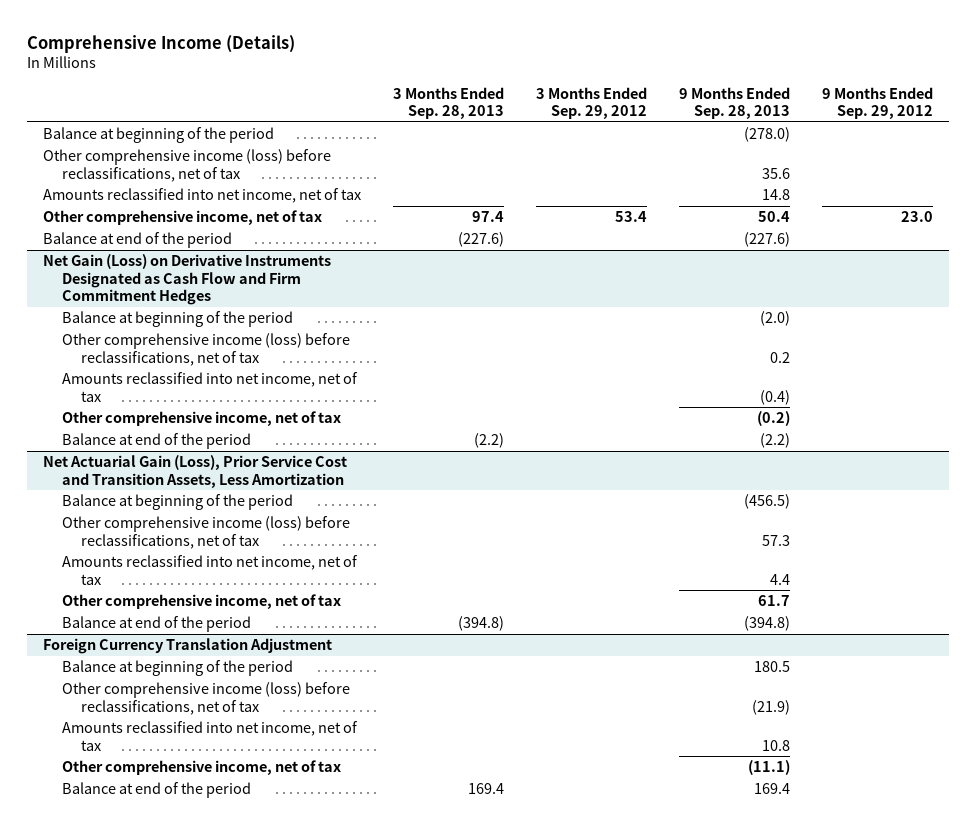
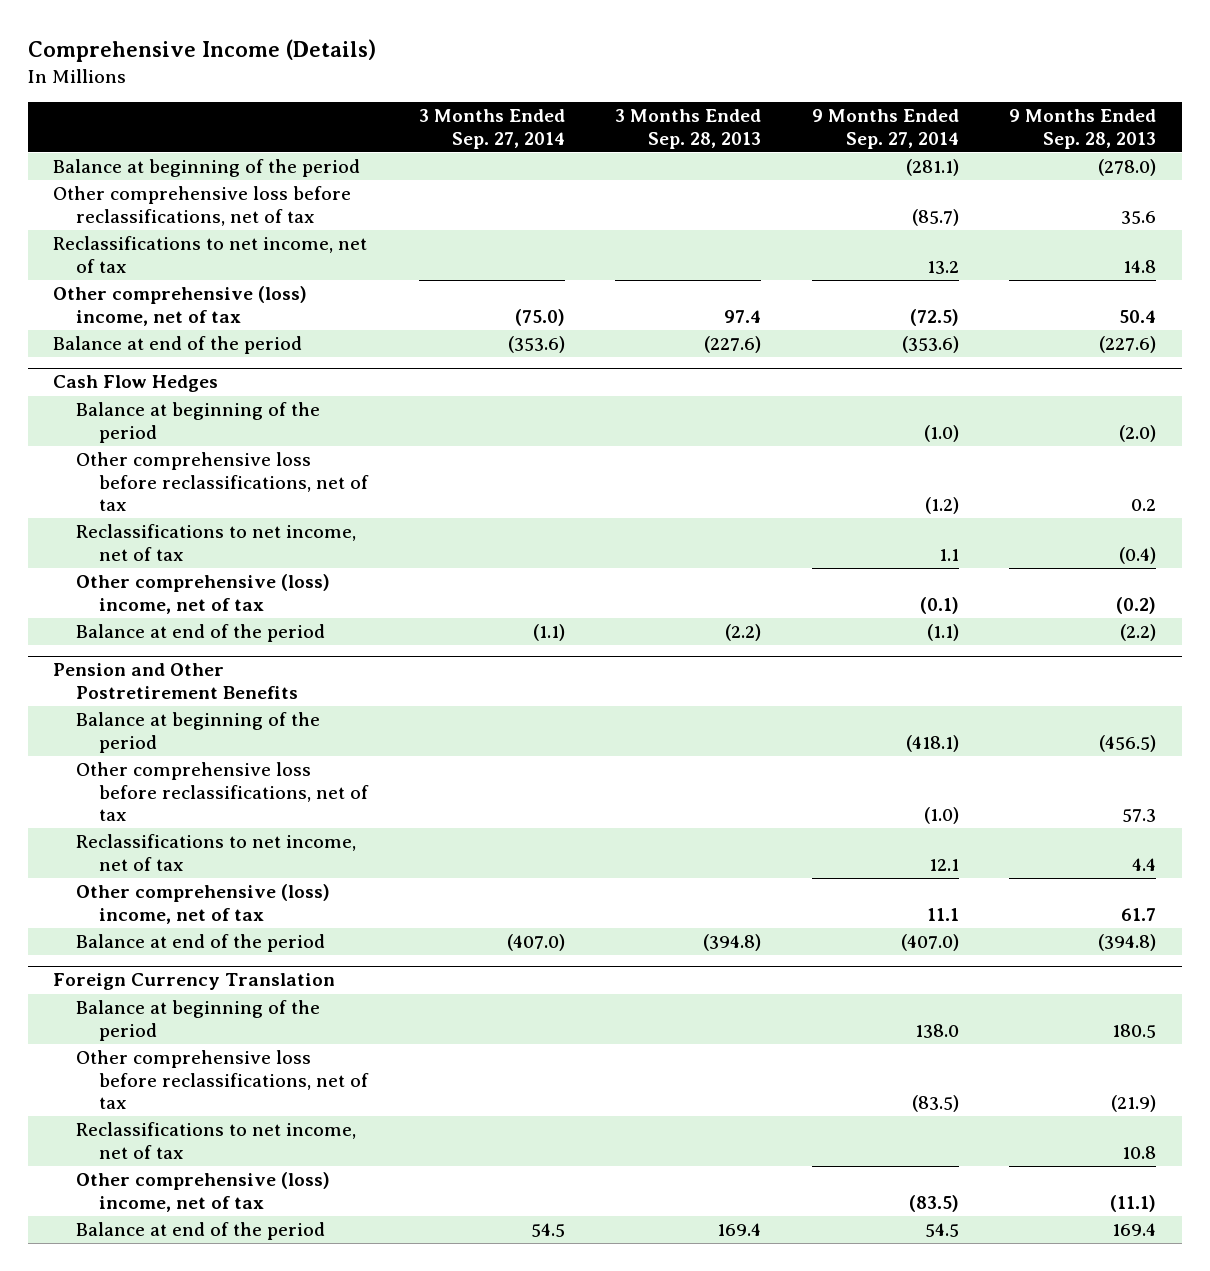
- | 3 Months Ended Sep. 28, 2013 | 3 Months Ended Sep. 29, 2012 | 9 Months Ended Sep. 28, 2013 | 9 Months Ended Sep. 29, 2012
+ | 3 Months Ended Sep. 27, 2014 | 3 Months Ended Sep. 28, 2013 | 9 Months Ended Sep. 27, 2014 | 9 Months Ended Sep. 28, 2013
- Other comprehensive income (loss) before reclassifications, net of tax | | | 35.6 |
- Amounts reclassified into net income, net of tax | | | 14.8 |
- Other comprehensive income, net of tax | 97.4 | 53.4 | 50.4 | 23.0
+ Other comprehensive loss before reclassifications, net of tax | | | (85.7) | 35.6
+ Reclassifications to net income, net of tax | | | 13.2 | 14.8
+ Other comprehensive (loss) income, net of tax | (75.0) | 97.4 | (72.5) | 50.4
- Net Gain (Loss) on Derivative Instruments Designated as Cash Flow and Firm Commitment Hedges
+ Cash Flow Hedges
- Other comprehensive income (loss) before reclassifications, net of tax | | | 0.2 |
- Amounts reclassified into net income, net of tax | | | (0.4) |
- Other comprehensive income, net of tax | | | (0.2) |
+ Other comprehensive loss before reclassifications, net of tax | | | (1.2) | 0.2
+ Reclassifications to net income, net of tax | | | 1.1 | (0.4)
+ Other comprehensive (loss) income, net of tax | | | (0.1) | (0.2)
- Net Actuarial Gain (Loss), Prior Service Cost and Transition Assets, Less Amortization
+ Pension and Other Postretirement Benefits
- Other comprehensive income (loss) before reclassifications, net of tax | | | 57.3 |
- Amounts reclassified into net income, net of tax | | | 4.4 |
- Other comprehensive income, net of tax | | | 61.7 |
+ Other comprehensive loss before reclassifications, net of tax | | | (1.0) | 57.3
+ Reclassifications to net income, net of tax | | | 12.1 | 4.4
+ Other comprehensive (loss) income, net of tax | | | 11.1 | 61.7
- Foreign Currency Translation Adjustment
+ Foreign Currency Translation
- Other comprehensive income (loss) before reclassifications, net of tax | | | (21.9) |
- Amounts reclassified into net income, net of tax | | | 10.8 |
- Other comprehensive income, net of tax | | | (11.1) |
+ Other comprehensive loss before reclassifications, net of tax | | | (83.5) | (21.9)
+ Reclassifications to net income, net of tax | | | | 10.8
+ Other comprehensive (loss) income, net of tax | | | (83.5) | (11.1)

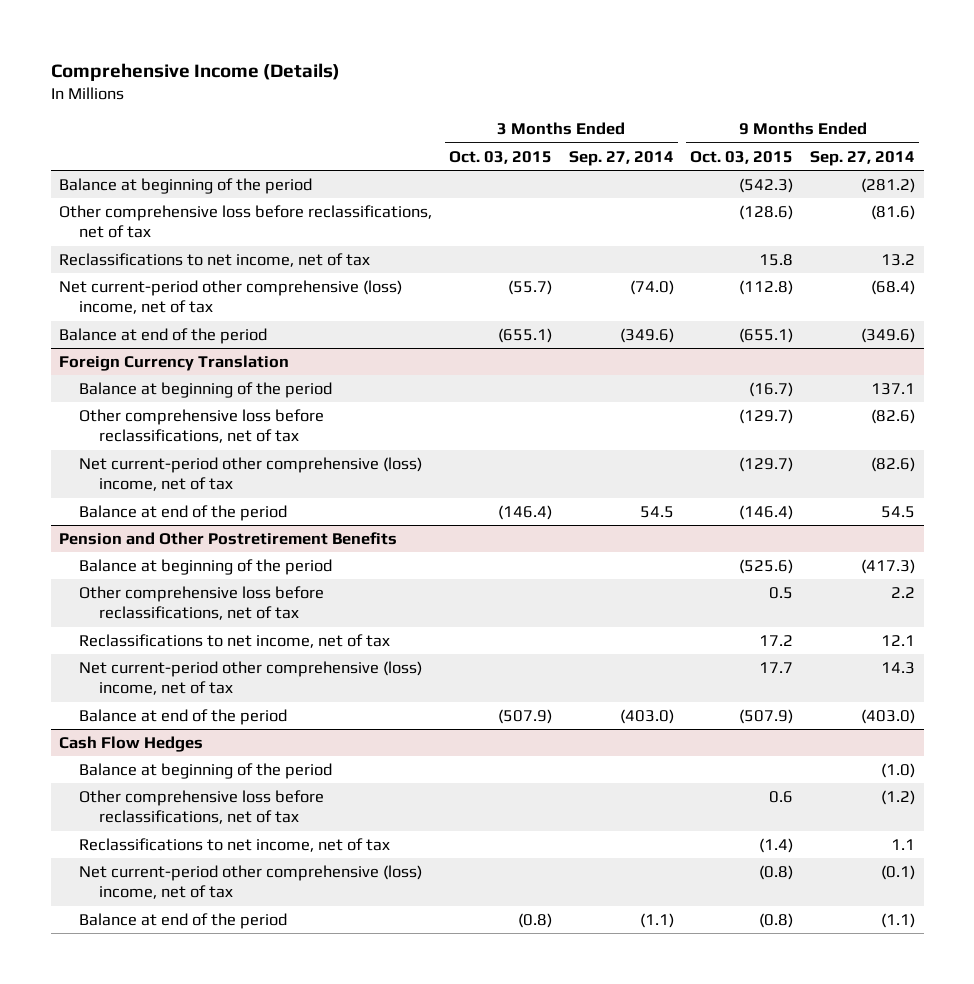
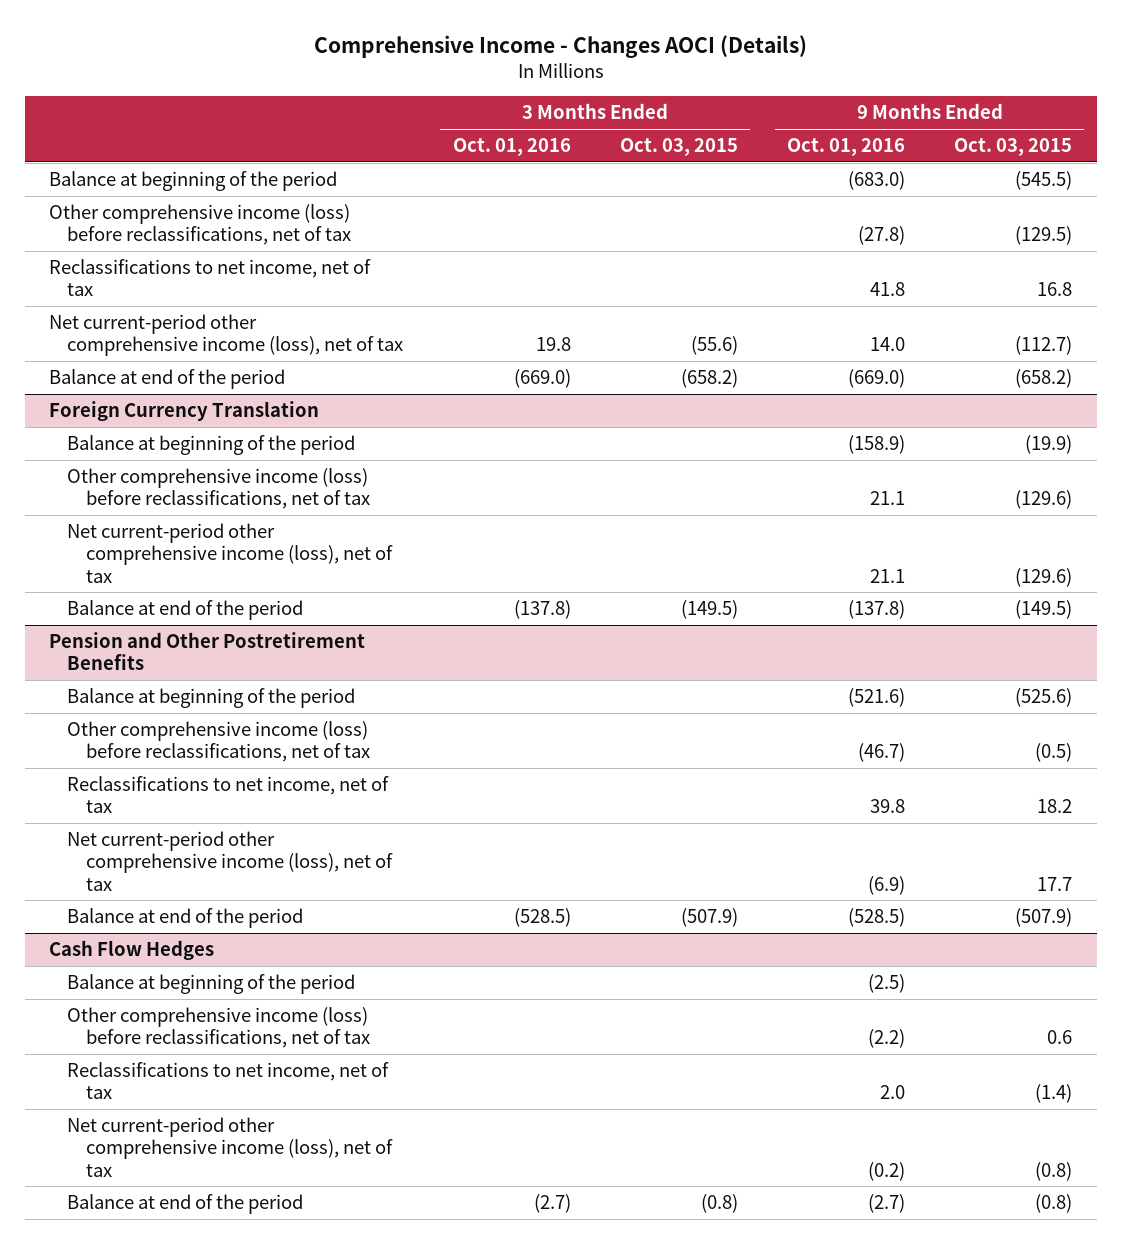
- Comprehensive Income (Details)
+ Comprehensive Income - Changes AOCI (Details)
- | 3 Months Ended Oct. 03, 2015 | 3 Months Ended Sep. 27, 2014 | 9 Months Ended Oct. 03, 2015 | 9 Months Ended Sep. 27, 2014
+ | 3 Months Ended Oct. 01, 2016 | 3 Months Ended Oct. 03, 2015 | 9 Months Ended Oct. 01, 2016 | 9 Months Ended Oct. 03, 2015
- Balance at beginning of the period | | | (542.3) | (281.2)
- Other comprehensive loss before reclassifications, net of tax | | | (128.6) | (81.6)
- Reclassifications to net income, net of tax | | | 15.8 | 13.2
- Net current-period other comprehensive (loss) income, net of tax | (55.7) | (74.0) | (112.8) | (68.4)
- Balance at end of the period | (655.1) | (349.6) | (655.1) | (349.6)
+ Balance at beginning of the period | | | (683.0) | (545.5)
+ Other comprehensive income (loss) before reclassifications, net of tax | | | (27.8) | (129.5)
+ Reclassifications to net income, net of tax | | | 41.8 | 16.8
+ Net current-period other comprehensive income (loss), net of tax | 19.8 | (55.6) | 14.0 | (112.7)
+ Balance at end of the period | (669.0) | (658.2) | (669.0) | (658.2)
@ Foreign Currency Translation
- Balance at beginning of the period | | | (16.7) | 137.1
- Other comprehensive loss before reclassifications, net of tax | | | (129.7) | (82.6)
- Net current-period other comprehensive (loss) income, net of tax | | | (129.7) | (82.6)
- Balance at end of the period | (146.4) | 54.5 | (146.4) | 54.5
+ Balance at beginning of the period | | | (158.9) | (19.9)
+ Other comprehensive income (loss) before reclassifications, net of tax | | | 21.1 | (129.6)
+ Net current-period other comprehensive income (loss), net of tax | | | 21.1 | (129.6)
+ Balance at end of the period | (137.8) | (149.5) | (137.8) | (149.5)
@ Pension and Other Postretirement Benefits
- Other comprehensive loss before reclassifications, net of tax | | | 0.5 | 2.2
- Reclassifications to net income, net of tax | | | 17.2 | 12.1
- Net current-period other comprehensive (loss) income, net of tax | | | 17.7 | 14.3
+ Other comprehensive income (loss) before reclassifications, net of tax | | | (46.7) | (0.5)
+ Reclassifications to net income, net of tax | | | 39.8 | 18.2
+ Net current-period other comprehensive income (loss), net of tax | | | (6.9) | 17.7
@ Cash Flow Hedges
- Other comprehensive loss before reclassifications, net of tax | | | 0.6 | (1.2)
+ Other comprehensive income (loss) before reclassifications, net of tax | | | (2.2) | 0.6
- Net current-period other comprehensive (loss) income, net of tax | | | (0.8) | (0.1)
+ Net current-period other comprehensive income (loss), net of tax | | | (0.2) | (0.8)

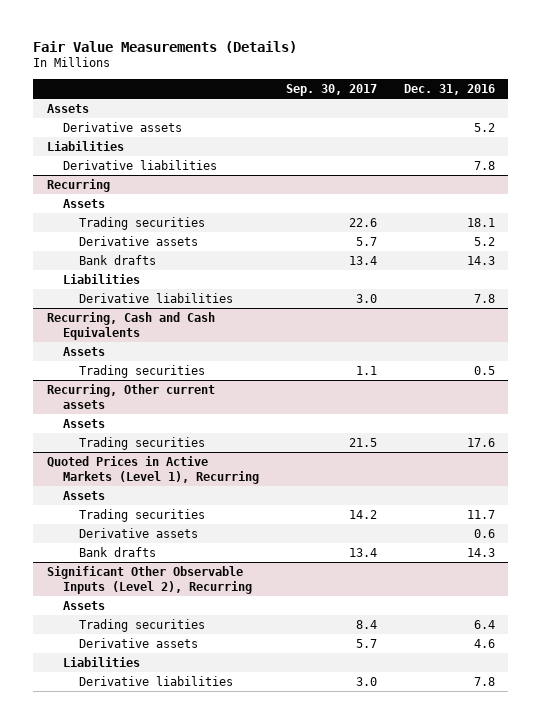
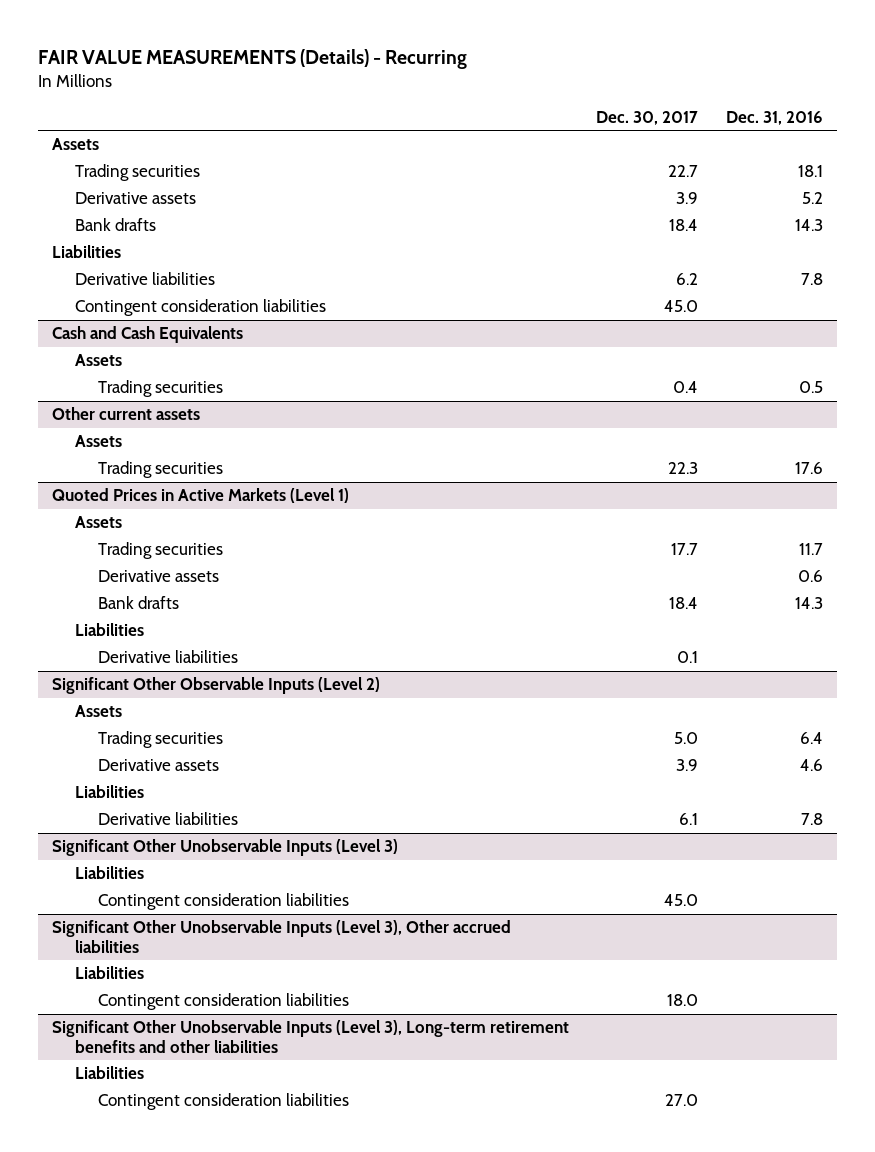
- Fair Value Measurements (Details)
+ FAIR VALUE MEASUREMENTS (Details) - Recurring
- | Sep. 30, 2017 | Dec. 31, 2016
+ | Dec. 30, 2017 | Dec. 31, 2016
- Derivative assets | | 5.2
- Liabilities
- Derivative liabilities | | 7.8
- Recurring
- Assets
- Recurring, Cash and Cash Equivalents
+ Contingent consideration liabilities | 45.0 |
+ Cash and Cash Equivalents
- Recurring, Other current assets
+ Other current assets
- Quoted Prices in Active Markets (Level 1), Recurring
+ Quoted Prices in Active Markets (Level 1)
- Significant Other Observable Inputs (Level 2), Recurring
+ Liabilities
+ Derivative liabilities | 0.1 |
+ Significant Other Observable Inputs (Level 2)
+ Significant Other Unobservable Inputs (Level 3)
+ Liabilities
+ Contingent consideration liabilities | 45.0 |
+ Significant Other Unobservable Inputs (Level 3), Other accrued liabilities
+ Liabilities
+ Contingent consideration liabilities | 18.0 |
+ Significant Other Unobservable Inputs (Level 3), Long-term retirement benefits and other liabilities
+ Liabilities
+ Contingent consideration liabilities | 27.0 |

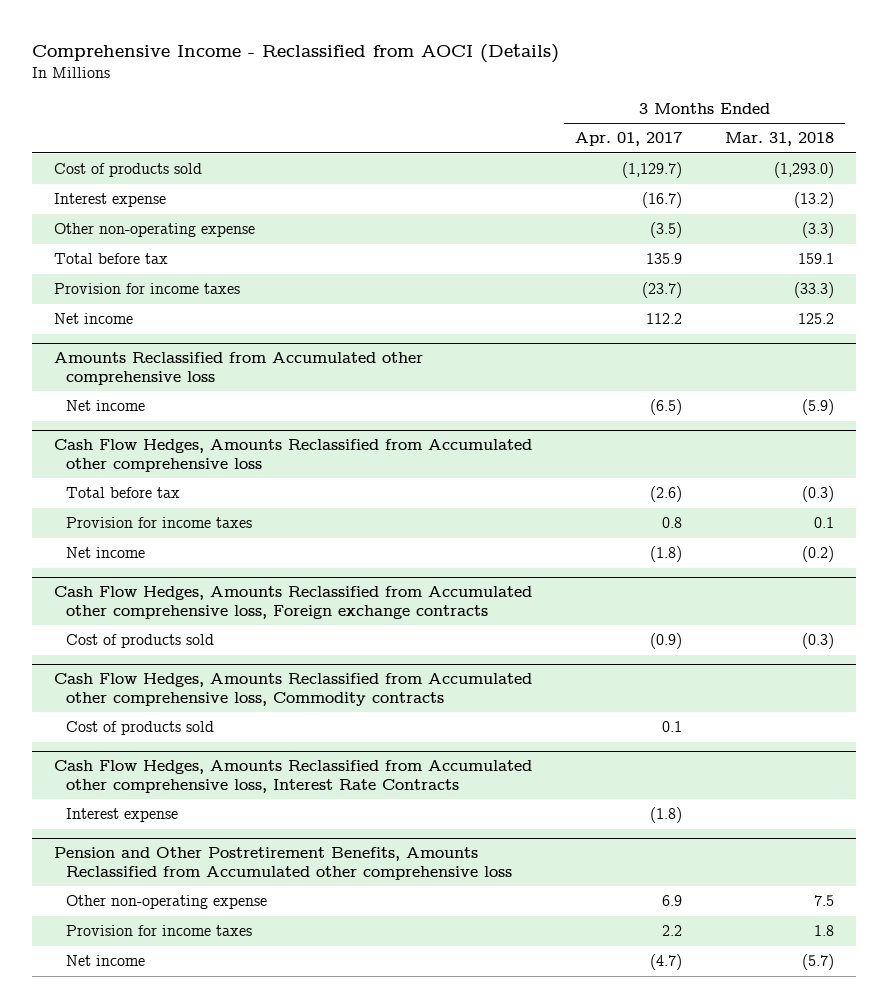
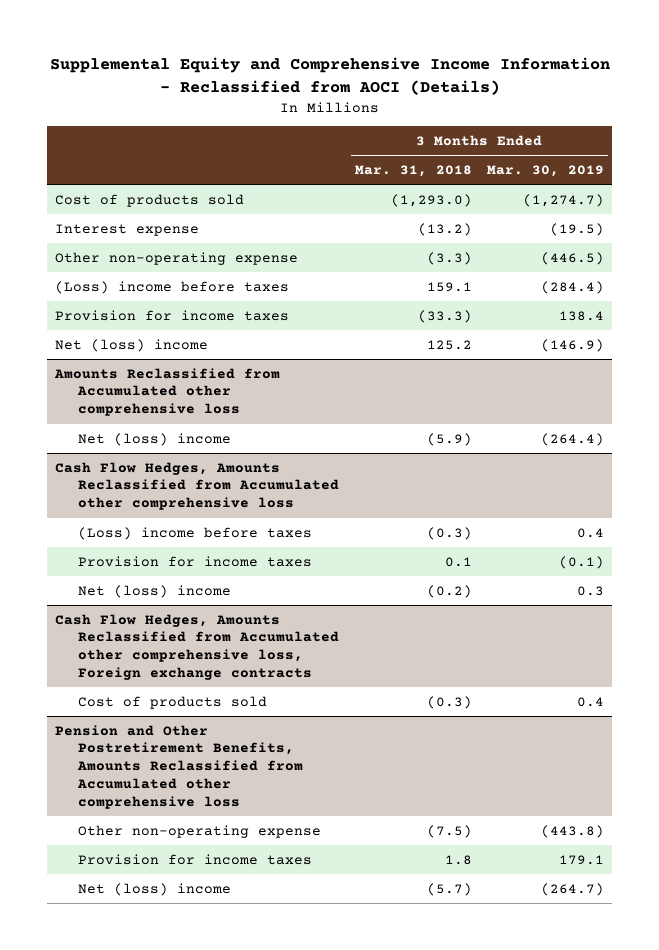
- Comprehensive Income - Reclassified from AOCI (Details)
+ Supplemental Equity and Comprehensive Income Information - Reclassified from AOCI (Details)
- | 3 Months Ended Apr. 01, 2017 | 3 Months Ended Mar. 31, 2018
+ | 3 Months Ended Mar. 31, 2018 | 3 Months Ended Mar. 30, 2019
- Total before tax | 135.9 | 159.1
+ (Loss) income before taxes | 159.1 | (284.4)
- Net income | 112.2 | 125.2
+ Net (loss) income | 125.2 | (146.9)
@ Amounts Reclassified from Accumulated other comprehensive loss
- Net income | (6.5) | (5.9)
+ Net (loss) income | (5.9) | (264.4)
@ Cash Flow Hedges, Amounts Reclassified from Accumulated other comprehensive loss
- Total before tax | (2.6) | (0.3)
+ (Loss) income before taxes | (0.3) | 0.4
- Net income | (1.8) | (0.2)
+ Net (loss) income | (0.2) | 0.3
- Cash Flow Hedges, Amounts Reclassified from Accumulated other comprehensive loss, Commodity contracts
- Cost of products sold | 0.1 |
- Cash Flow Hedges, Amounts Reclassified from Accumulated other comprehensive loss, Interest Rate Contracts
- Interest expense | (1.8) |
@ Pension and Other Postretirement Benefits, Amounts Reclassified from Accumulated other comprehensive loss
- Other non-operating expense | 6.9 | 7.5
+ Other non-operating expense | (7.5) | (443.8)
- Net income | (4.7) | (5.7)
+ Net (loss) income | (5.7) | (264.7)

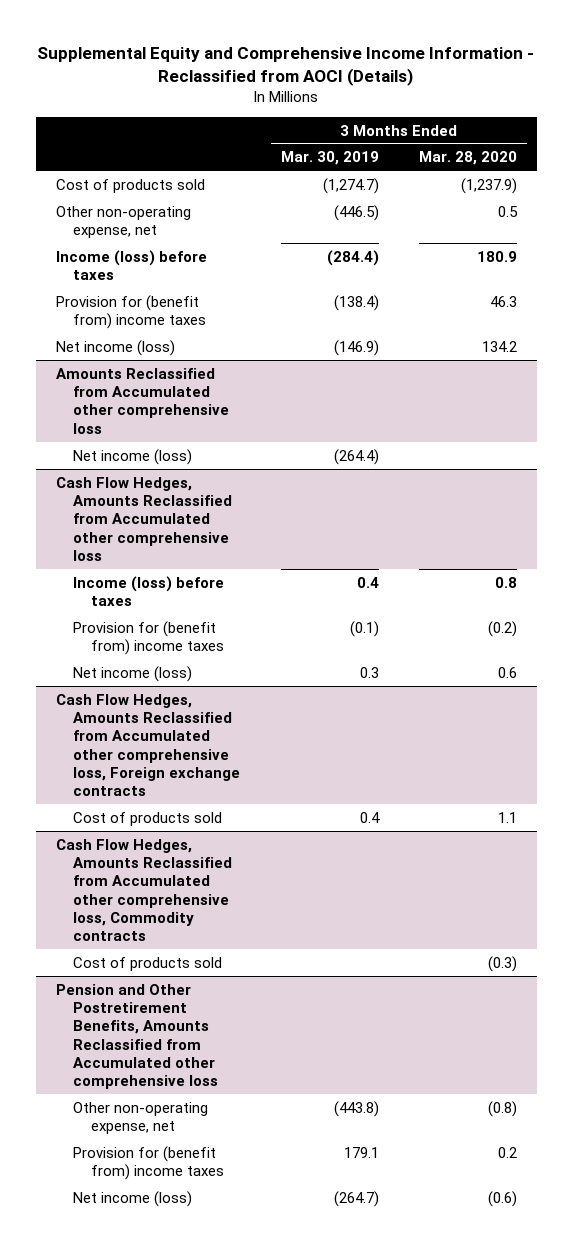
- | 3 Months Ended Mar. 31, 2018 | 3 Months Ended Mar. 30, 2019
+ | 3 Months Ended Mar. 30, 2019 | 3 Months Ended Mar. 28, 2020
- Interest expense | (13.2) | (19.5)
- Other non-operating expense | (3.3) | (446.5)
- (Loss) income before taxes | 159.1 | (284.4)
- Provision for income taxes | (33.3) | 138.4
- Net (loss) income | 125.2 | (146.9)
+ Other non-operating expense, net | (446.5) | 0.5
+ Income (loss) before taxes | (284.4) | 180.9
+ Provision for (benefit from) income taxes | (138.4) | 46.3
+ Net income (loss) | (146.9) | 134.2
@ Amounts Reclassified from Accumulated other comprehensive loss
- Net (loss) income | (5.9) | (264.4)
+ Net income (loss) | (264.4) |
@ Cash Flow Hedges, Amounts Reclassified from Accumulated other comprehensive loss
- (Loss) income before taxes | (0.3) | 0.4
- Provision for income taxes | 0.1 | (0.1)
- Net (loss) income | (0.2) | 0.3
+ Income (loss) before taxes | 0.4 | 0.8
+ Provision for (benefit from) income taxes | (0.1) | (0.2)
+ Net income (loss) | 0.3 | 0.6
+ Cash Flow Hedges, Amounts Reclassified from Accumulated other comprehensive loss, Commodity contracts
+ Cost of products sold | | (0.3)
@ Pension and Other Postretirement Benefits, Amounts Reclassified from Accumulated other comprehensive loss
- Other non-operating expense | (7.5) | (443.8)
- Provision for income taxes | 1.8 | 179.1
- Net (loss) income | (5.7) | (264.7)
+ Other non-operating expense, net | (443.8) | (0.8)
+ Provision for (benefit from) income taxes | 179.1 | 0.2
+ Net income (loss) | (264.7) | (0.6)

